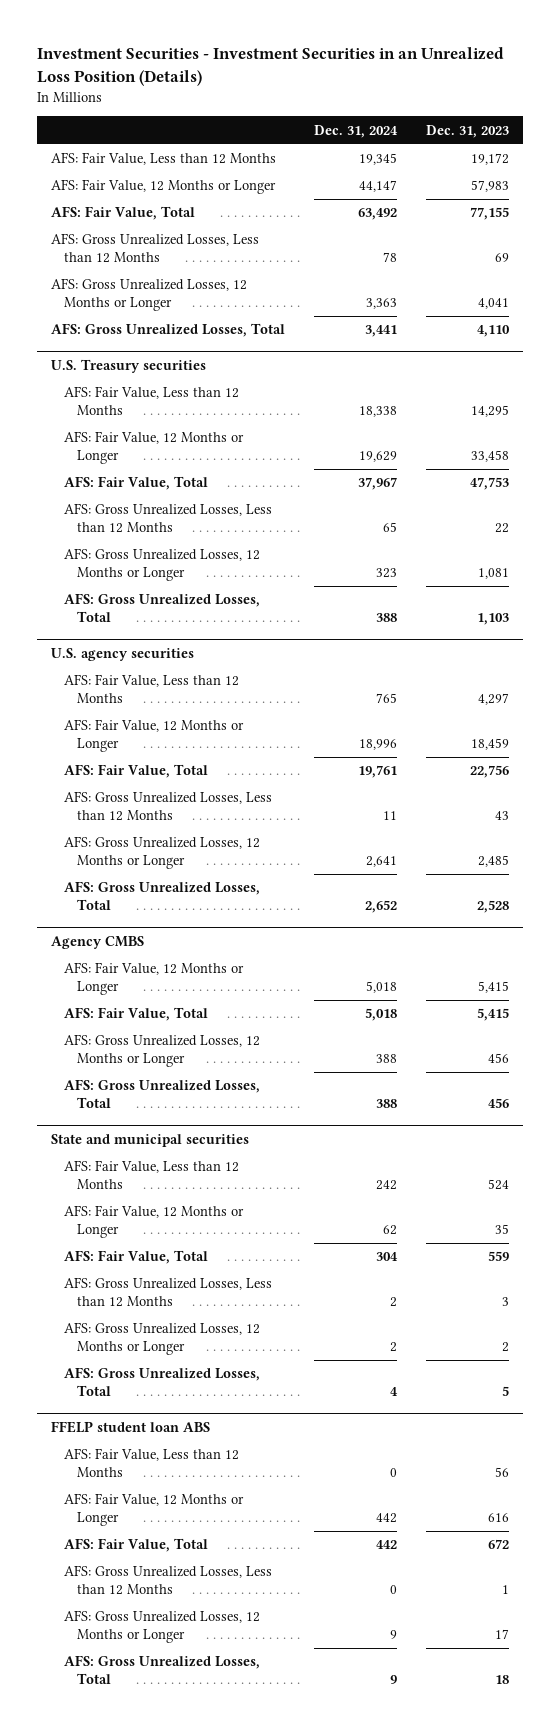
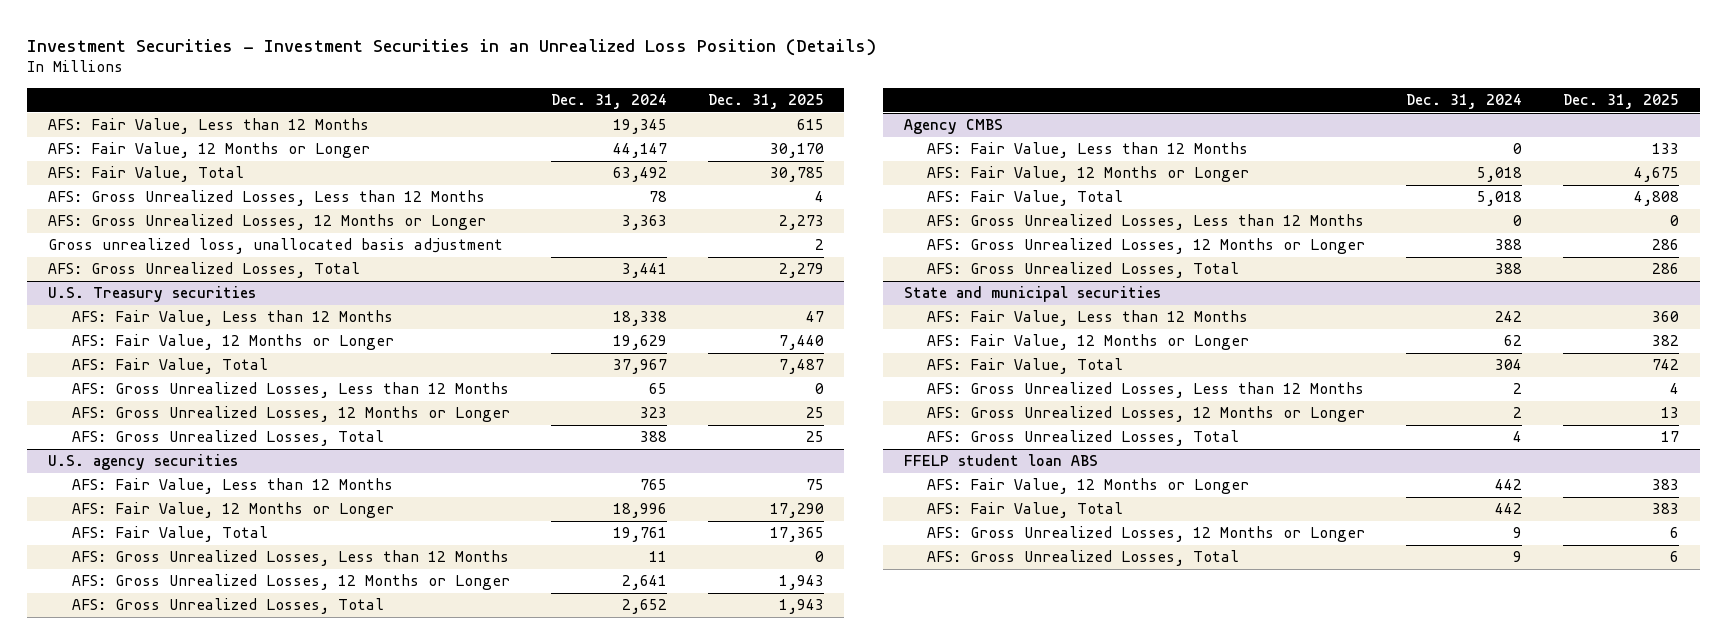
- | Dec. 31, 2024 | Dec. 31, 2023
+ | Dec. 31, 2024 | Dec. 31, 2025
+ Gross unrealized loss, unallocated basis adjustment | | 2
@ Agency CMBS
+ AFS: Fair Value, Less than 12 Months | 0 | 133
+ AFS: Gross Unrealized Losses, Less than 12 Months | 0 | 0
@ FFELP student loan ABS
- AFS: Fair Value, Less than 12 Months | 0 | 56
- AFS: Gross Unrealized Losses, Less than 12 Months | 0 | 1

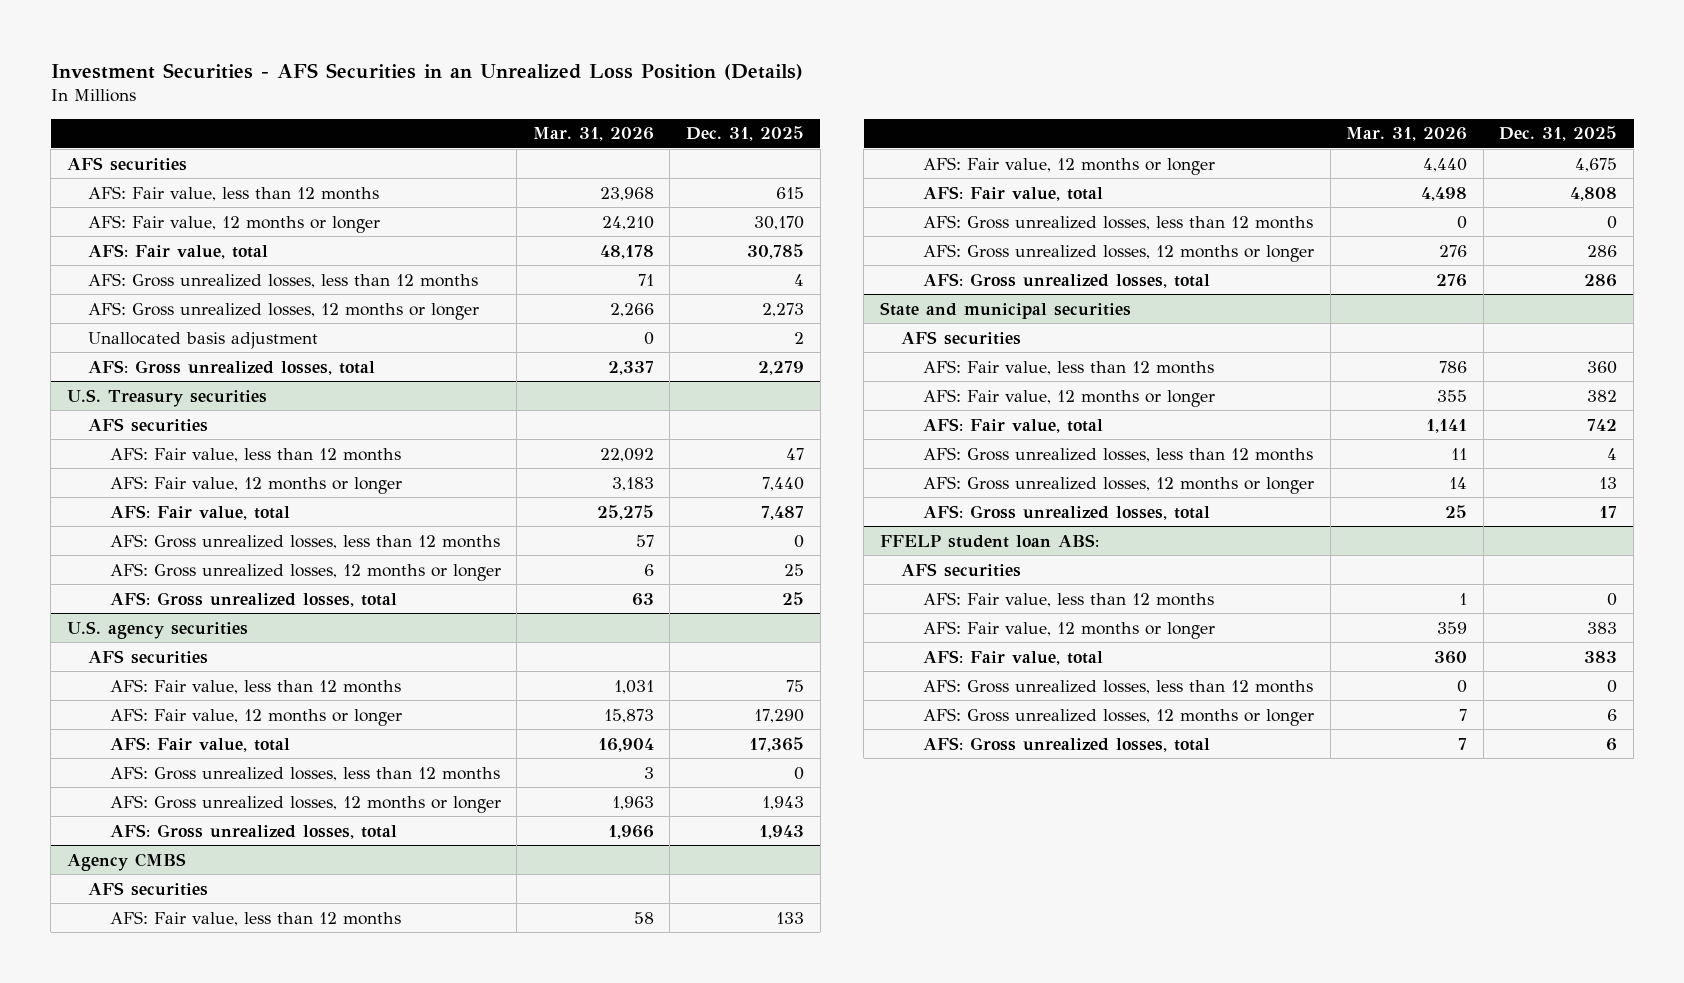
- Investment Securities - Investment Securities in an Unrealized Loss Position (Details)
+ Investment Securities - AFS Securities in an Unrealized Loss Position (Details)
- | Dec. 31, 2024 | Dec. 31, 2025
+ | Mar. 31, 2026 | Dec. 31, 2025
- AFS: Fair Value, Less than 12 Months | 19,345 | 615
- AFS: Fair Value, 12 Months or Longer | 44,147 | 30,170
- AFS: Fair Value, Total | 63,492 | 30,785
- AFS: Gross Unrealized Losses, Less than 12 Months | 78 | 4
- AFS: Gross Unrealized Losses, 12 Months or Longer | 3,363 | 2,273
- Gross unrealized loss, unallocated basis adjustment | | 2
- AFS: Gross Unrealized Losses, Total | 3,441 | 2,279
+ AFS securities
+ AFS: Fair value, less than 12 months | 23,968 | 615
+ AFS: Fair value, 12 months or longer | 24,210 | 30,170
+ AFS: Fair value, total | 48,178 | 30,785
+ AFS: Gross unrealized losses, less than 12 months | 71 | 4
+ AFS: Gross unrealized losses, 12 months or longer | 2,266 | 2,273
+ Unallocated basis adjustment | 0 | 2
+ AFS: Gross unrealized losses, total | 2,337 | 2,279
@ U.S. Treasury securities
- AFS: Fair Value, Less than 12 Months | 18,338 | 47
- AFS: Fair Value, 12 Months or Longer | 19,629 | 7,440
- AFS: Fair Value, Total | 37,967 | 7,487
- AFS: Gross Unrealized Losses, Less than 12 Months | 65 | 0
- AFS: Gross Unrealized Losses, 12 Months or Longer | 323 | 25
- AFS: Gross Unrealized Losses, Total | 388 | 25
+ AFS securities
+ AFS: Fair value, less than 12 months | 22,092 | 47
+ AFS: Fair value, 12 months or longer | 3,183 | 7,440
+ AFS: Fair value, total | 25,275 | 7,487
+ AFS: Gross unrealized losses, less than 12 months | 57 | 0
+ AFS: Gross unrealized losses, 12 months or longer | 6 | 25
+ AFS: Gross unrealized losses, total | 63 | 25
@ U.S. agency securities
- AFS: Fair Value, Less than 12 Months | 765 | 75
- AFS: Fair Value, 12 Months or Longer | 18,996 | 17,290
- AFS: Fair Value, Total | 19,761 | 17,365
- AFS: Gross Unrealized Losses, Less than 12 Months | 11 | 0
- AFS: Gross Unrealized Losses, 12 Months or Longer | 2,641 | 1,943
- AFS: Gross Unrealized Losses, Total | 2,652 | 1,943
+ AFS securities
+ AFS: Fair value, less than 12 months | 1,031 | 75
+ AFS: Fair value, 12 months or longer | 15,873 | 17,290
+ AFS: Fair value, total | 16,904 | 17,365
+ AFS: Gross unrealized losses, less than 12 months | 3 | 0
+ AFS: Gross unrealized losses, 12 months or longer | 1,963 | 1,943
+ AFS: Gross unrealized losses, total | 1,966 | 1,943
@ Agency CMBS
- AFS: Fair Value, Less than 12 Months | 0 | 133
- AFS: Fair Value, 12 Months or Longer | 5,018 | 4,675
- AFS: Fair Value, Total | 5,018 | 4,808
- AFS: Gross Unrealized Losses, Less than 12 Months | 0 | 0
- AFS: Gross Unrealized Losses, 12 Months or Longer | 388 | 286
- AFS: Gross Unrealized Losses, Total | 388 | 286
+ AFS securities
+ AFS: Fair value, less than 12 months | 58 | 133
+ AFS: Fair value, 12 months or longer | 4,440 | 4,675
+ AFS: Fair value, total | 4,498 | 4,808
+ AFS: Gross unrealized losses, less than 12 months | 0 | 0
+ AFS: Gross unrealized losses, 12 months or longer | 276 | 286
+ AFS: Gross unrealized losses, total | 276 | 286
@ State and municipal securities
- AFS: Fair Value, Less than 12 Months | 242 | 360
- AFS: Fair Value, 12 Months or Longer | 62 | 382
- AFS: Fair Value, Total | 304 | 742
- AFS: Gross Unrealized Losses, Less than 12 Months | 2 | 4
- AFS: Gross Unrealized Losses, 12 Months or Longer | 2 | 13
- AFS: Gross Unrealized Losses, Total | 4 | 17
- FFELP student loan ABS
- AFS: Fair Value, 12 Months or Longer | 442 | 383
- AFS: Fair Value, Total | 442 | 383
- AFS: Gross Unrealized Losses, 12 Months or Longer | 9 | 6
- AFS: Gross Unrealized Losses, Total | 9 | 6
@ State and municipal securities
+ AFS securities
+ AFS: Fair value, less than 12 months | 786 | 360
+ AFS: Fair value, 12 months or longer | 355 | 382
+ AFS: Fair value, total | 1,141 | 742
+ AFS: Gross unrealized losses, less than 12 months | 11 | 4
+ AFS: Gross unrealized losses, 12 months or longer | 14 | 13
+ AFS: Gross unrealized losses, total | 25 | 17
+ FFELP student loan ABS:
+ AFS securities
+ AFS: Fair value, less than 12 months | 1 | 0
+ AFS: Fair value, 12 months or longer | 359 | 383
+ AFS: Fair value, total | 360 | 383
+ AFS: Gross unrealized losses, less than 12 months | 0 | 0
+ AFS: Gross unrealized losses, 12 months or longer | 7 | 6
+ AFS: Gross unrealized losses, total | 7 | 6

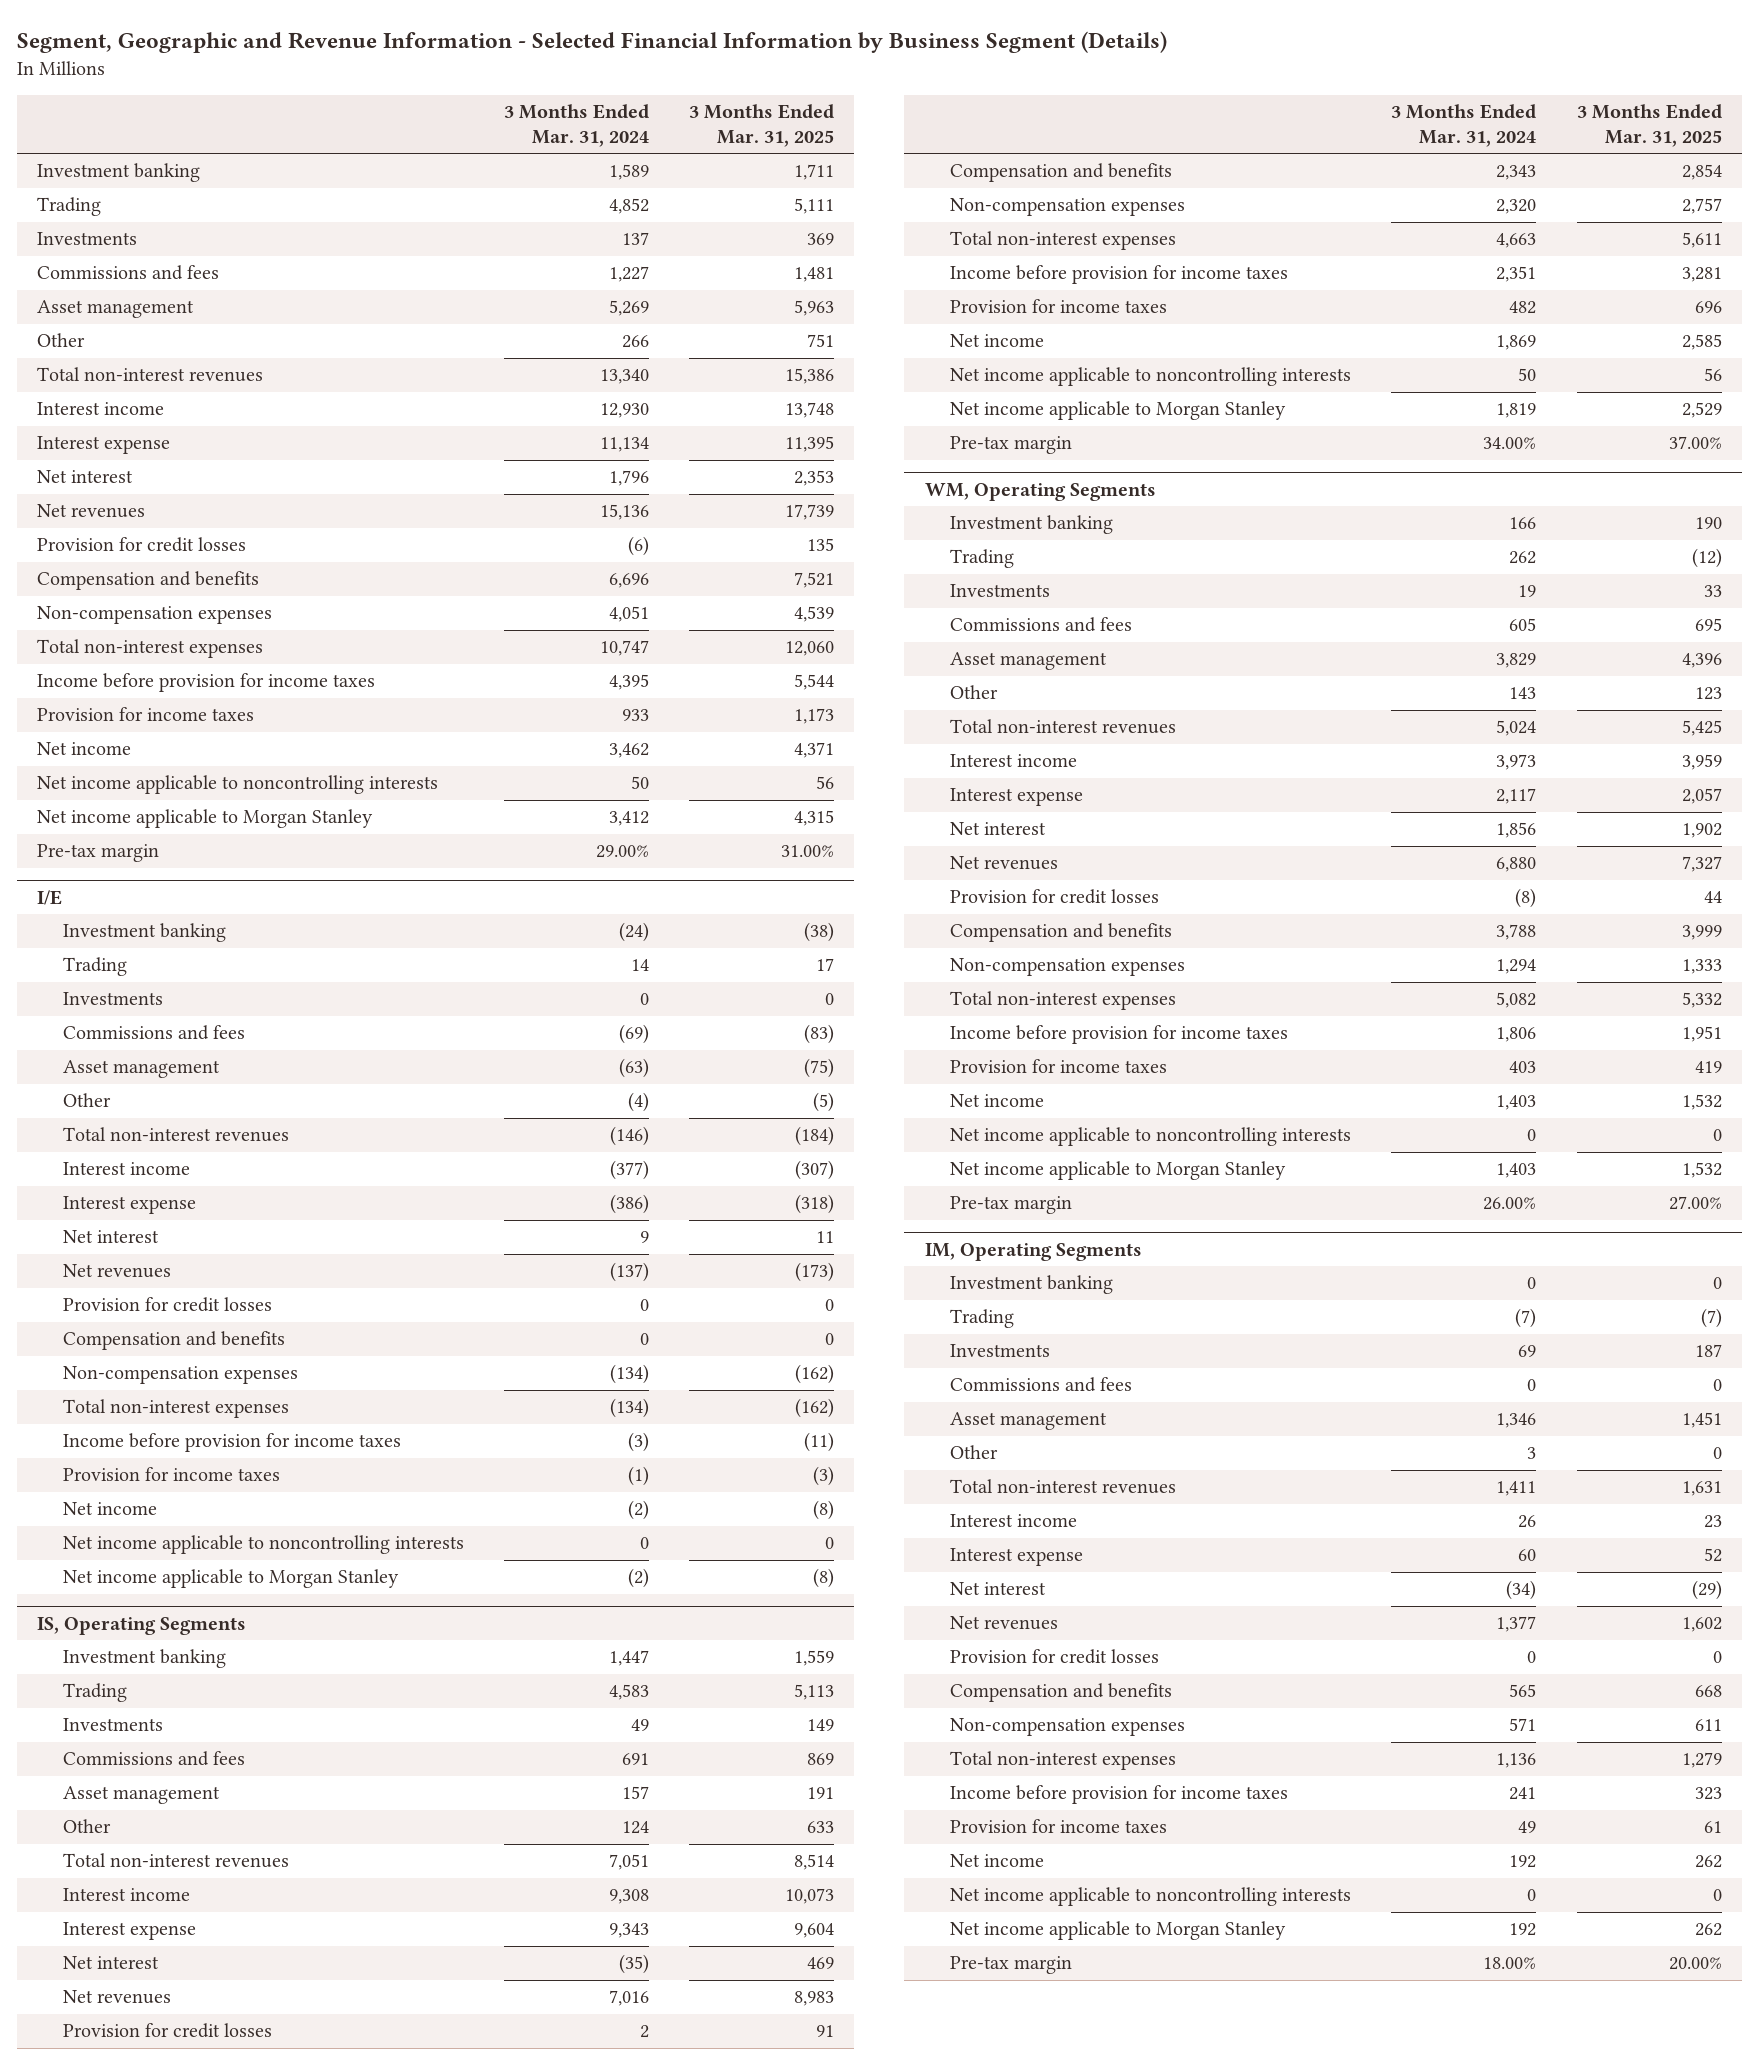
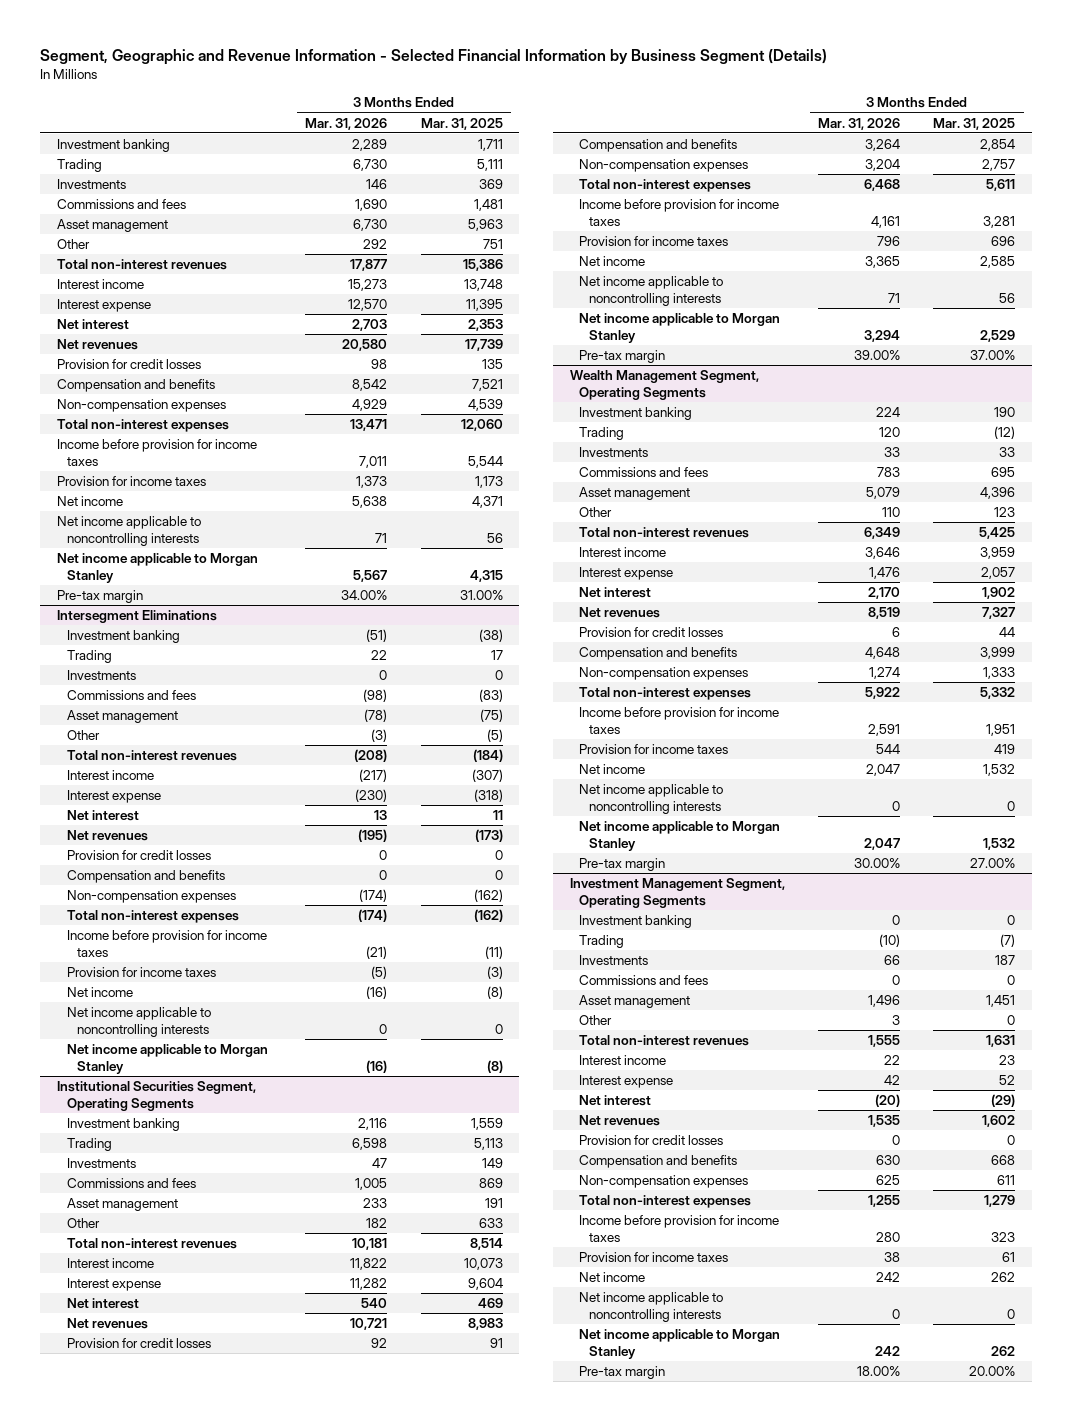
- | 3 Months Ended Mar. 31, 2024 | 3 Months Ended Mar. 31, 2025
+ | 3 Months Ended Mar. 31, 2026 | 3 Months Ended Mar. 31, 2025
- I/E
+ Intersegment Eliminations
- IS, Operating Segments
+ Institutional Securities Segment, Operating Segments
- WM, Operating Segments
+ Wealth Management Segment, Operating Segments
- IM, Operating Segments
+ Investment Management Segment, Operating Segments

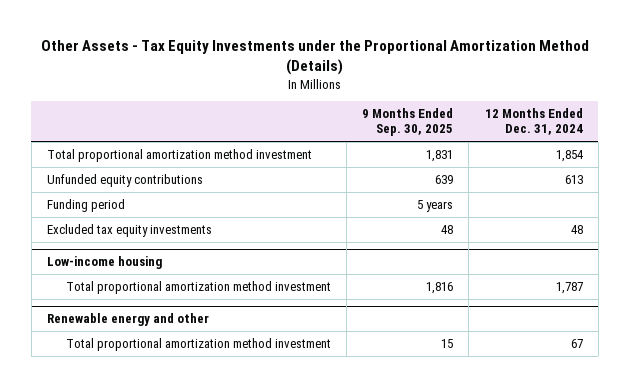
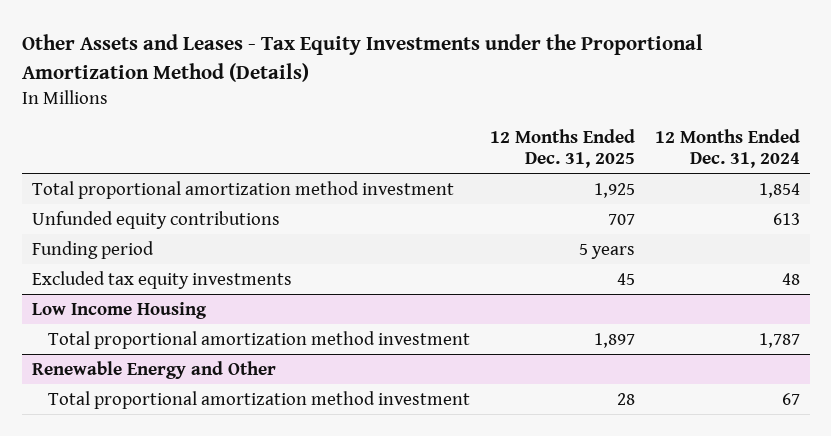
- Other Assets - Tax Equity Investments under the Proportional Amortization Method (Details)
+ Other Assets and Leases - Tax Equity Investments under the Proportional Amortization Method (Details)
- | 9 Months Ended Sep. 30, 2025 | 12 Months Ended Dec. 31, 2024
+ | 12 Months Ended Dec. 31, 2025 | 12 Months Ended Dec. 31, 2024
- Low-income housing
+ Low Income Housing
- Renewable energy and other
+ Renewable Energy and Other

